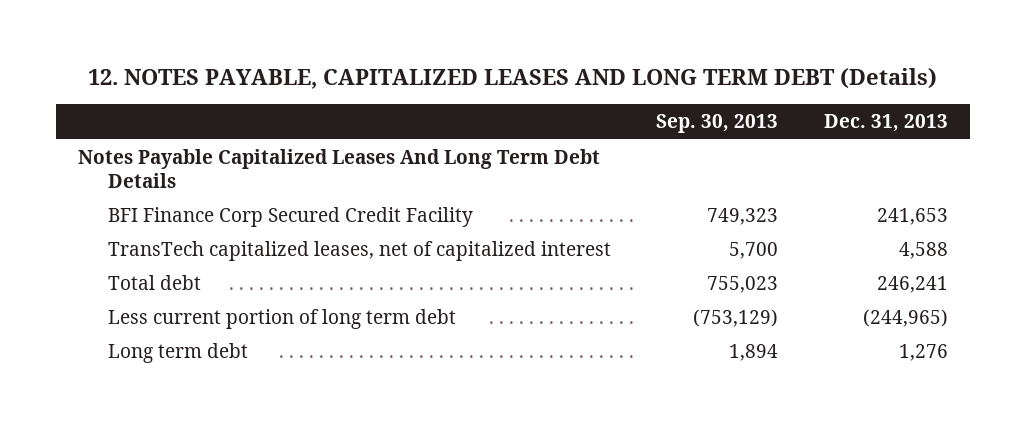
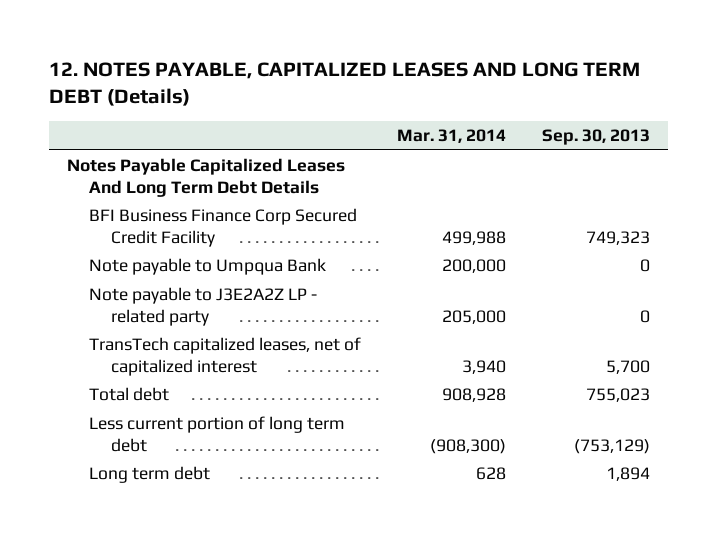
- | Sep. 30, 2013 | Dec. 31, 2013
+ | Mar. 31, 2014 | Sep. 30, 2013
- BFI Finance Corp Secured Credit Facility | 749,323 | 241,653
+ BFI Business Finance Corp Secured Credit Facility | 499,988 | 749,323
+ Note payable to Umpqua Bank | 200,000 | 0
+ Note payable to J3E2A2Z LP - related party | 205,000 | 0

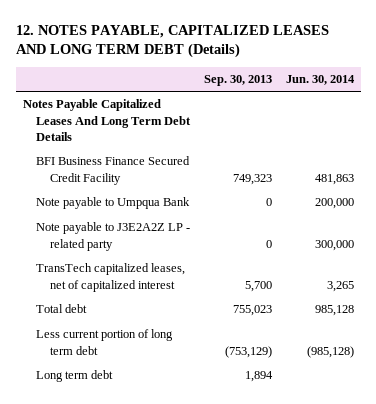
- | Mar. 31, 2014 | Sep. 30, 2013
+ | Sep. 30, 2013 | Jun. 30, 2014
- BFI Business Finance Corp Secured Credit Facility | 499,988 | 749,323
+ BFI Business Finance Secured Credit Facility | 749,323 | 481,863

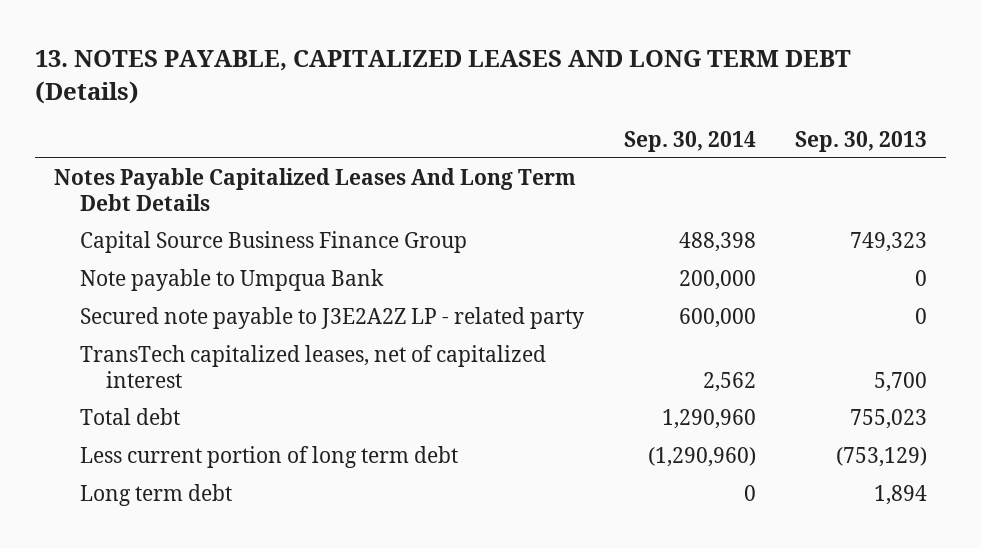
- 12. NOTES PAYABLE, CAPITALIZED LEASES AND LONG TERM DEBT (Details)
+ 13. NOTES PAYABLE, CAPITALIZED LEASES AND LONG TERM DEBT (Details)
- | Sep. 30, 2013 | Jun. 30, 2014
+ | Sep. 30, 2014 | Sep. 30, 2013
- BFI Business Finance Secured Credit Facility | 749,323 | 481,863
+ Capital Source Business Finance Group | 488,398 | 749,323
- Note payable to J3E2A2Z LP - related party | 0 | 300,000
+ Secured note payable to J3E2A2Z LP - related party | 600,000 | 0

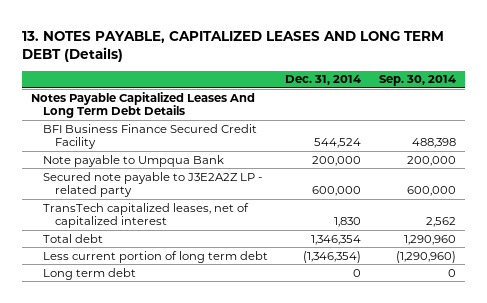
- | Sep. 30, 2014 | Sep. 30, 2013
+ | Dec. 31, 2014 | Sep. 30, 2014
- Capital Source Business Finance Group | 488,398 | 749,323
+ BFI Business Finance Secured Credit Facility | 544,524 | 488,398

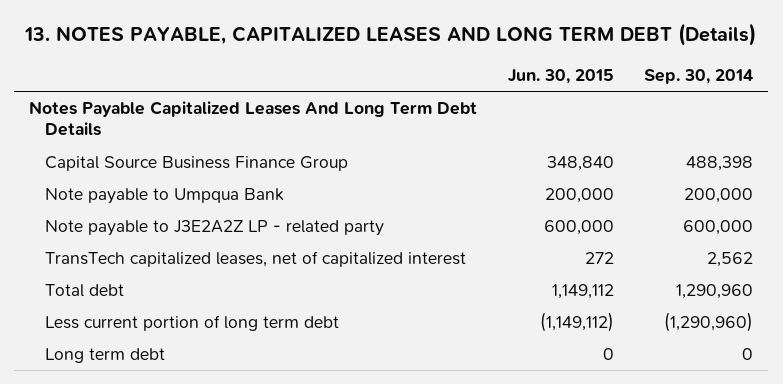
- | Dec. 31, 2014 | Sep. 30, 2014
+ | Jun. 30, 2015 | Sep. 30, 2014
- BFI Business Finance Secured Credit Facility | 544,524 | 488,398
+ Capital Source Business Finance Group | 348,840 | 488,398
- Secured note payable to J3E2A2Z LP - related party | 600,000 | 600,000
+ Note payable to J3E2A2Z LP - related party | 600,000 | 600,000

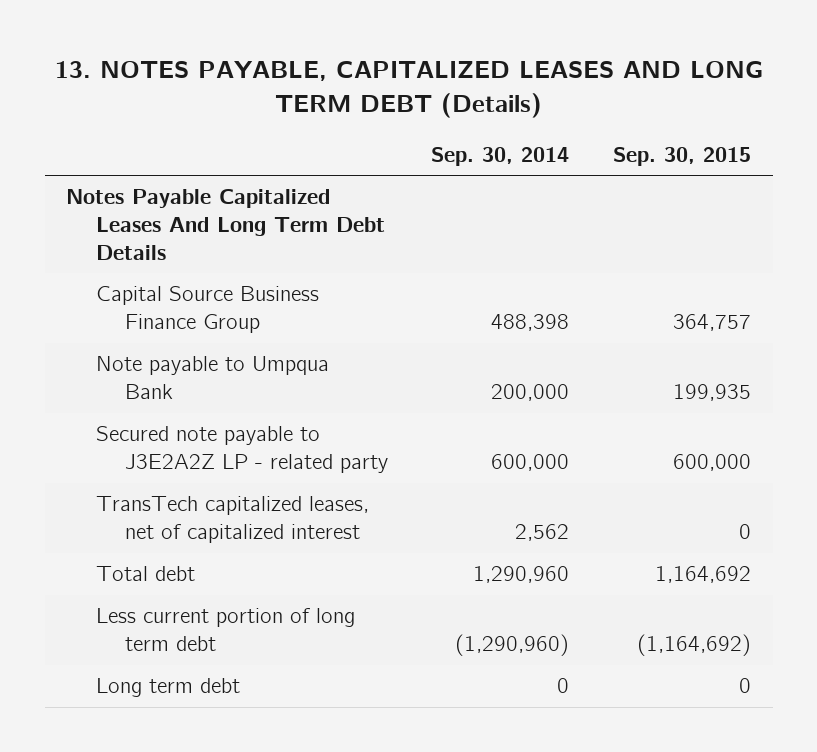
- | Jun. 30, 2015 | Sep. 30, 2014
+ | Sep. 30, 2014 | Sep. 30, 2015
- Note payable to J3E2A2Z LP - related party | 600,000 | 600,000
+ Secured note payable to J3E2A2Z LP - related party | 600,000 | 600,000

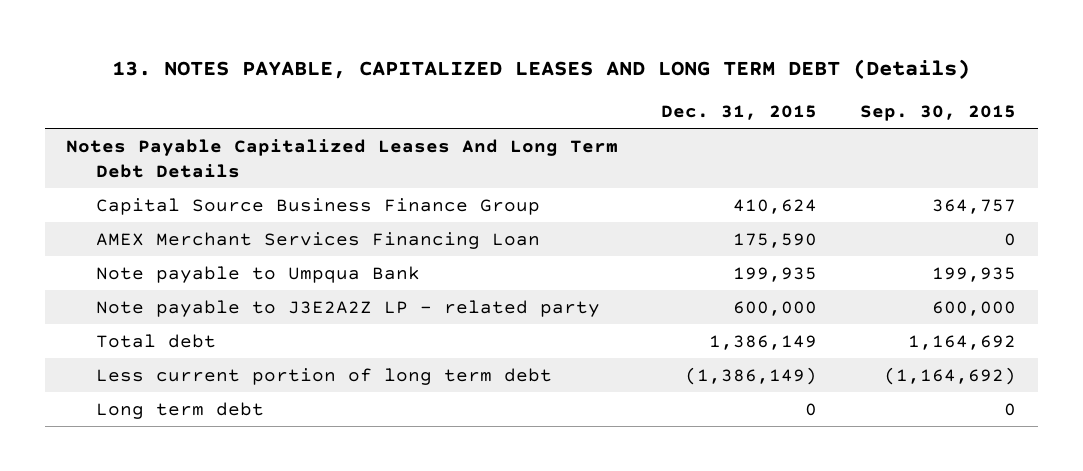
- | Sep. 30, 2014 | Sep. 30, 2015
+ | Dec. 31, 2015 | Sep. 30, 2015
+ AMEX Merchant Services Financing Loan | 175,590 | 0
- Secured note payable to J3E2A2Z LP - related party | 600,000 | 600,000
- TransTech capitalized leases, net of capitalized interest | 2,562 | 0
+ Note payable to J3E2A2Z LP - related party | 600,000 | 600,000

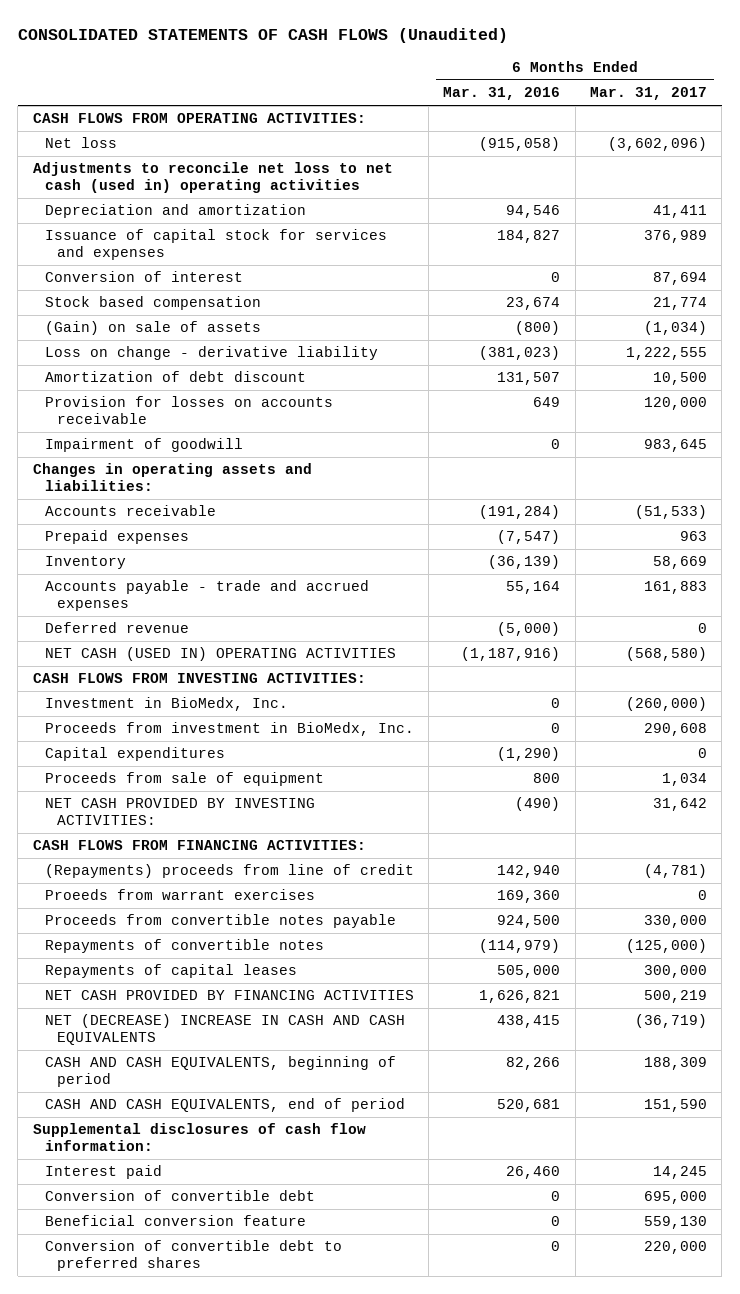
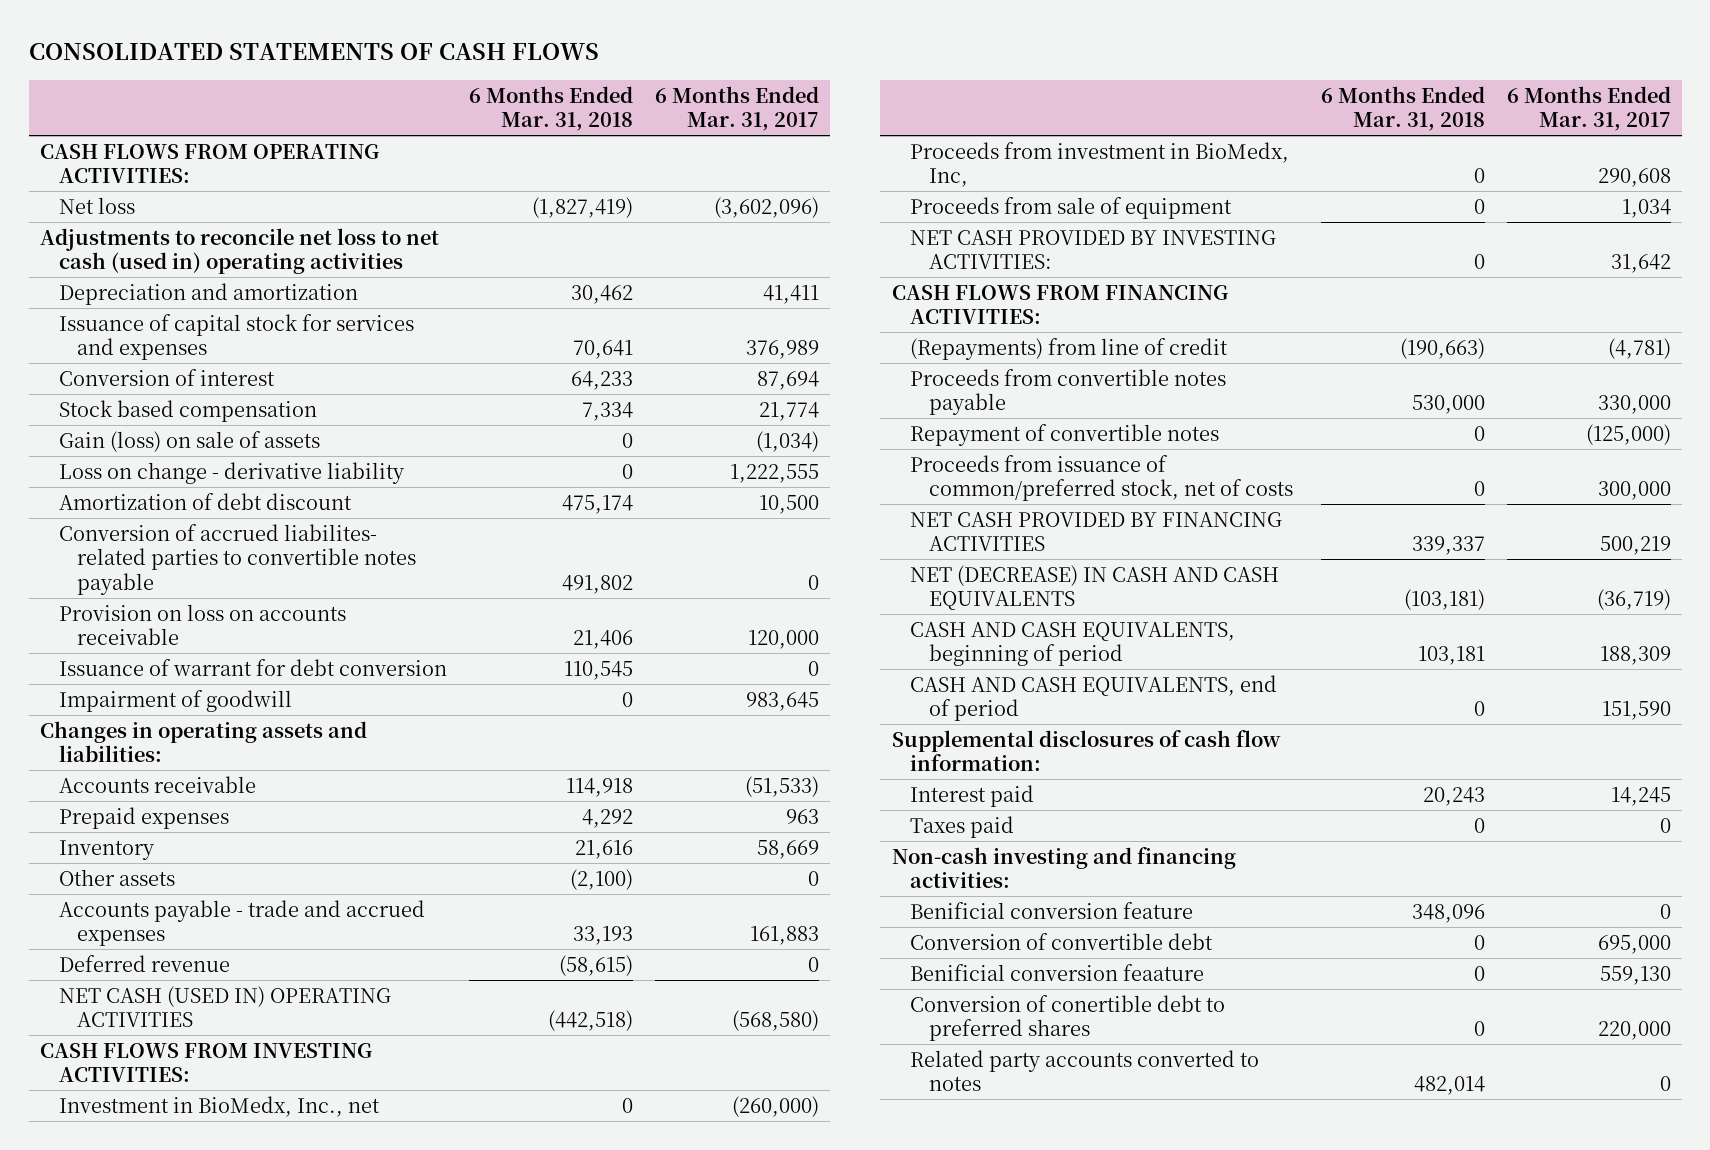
- CONSOLIDATED STATEMENTS OF CASH FLOWS (Unaudited)
+ CONSOLIDATED STATEMENTS OF CASH FLOWS
- | 6 Months Ended Mar. 31, 2016 | 6 Months Ended Mar. 31, 2017
+ | 6 Months Ended Mar. 31, 2018 | 6 Months Ended Mar. 31, 2017
- (Gain) on sale of assets | (800) | (1,034)
+ Gain (loss) on sale of assets | 0 | (1,034)
- Provision for losses on accounts receivable | 649 | 120,000
+ Conversion of accrued liabilites- related parties to convertible notes payable | 491,802 | 0
+ Provision on loss on accounts receivable | 21,406 | 120,000
+ Issuance of warrant for debt conversion | 110,545 | 0
+ Other assets | (2,100) | 0
- Investment in BioMedx, Inc. | 0 | (260,000)
- Proceeds from investment in BioMedx, Inc. | 0 | 290,608
- Capital expenditures | (1,290) | 0
+ Investment in BioMedx, Inc., net | 0 | (260,000)
+ Proceeds from investment in BioMedx, Inc, | 0 | 290,608
- (Repayments) proceeds from line of credit | 142,940 | (4,781)
- Proeeds from warrant exercises | 169,360 | 0
+ (Repayments) from line of credit | (190,663) | (4,781)
- Repayments of convertible notes | (114,979) | (125,000)
- Repayments of capital leases | 505,000 | 300,000
+ Repayment of convertible notes | 0 | (125,000)
+ Proceeds from issuance of common/preferred stock, net of costs | 0 | 300,000
- NET (DECREASE) INCREASE IN CASH AND CASH EQUIVALENTS | 438,415 | (36,719)
+ NET (DECREASE) IN CASH AND CASH EQUIVALENTS | (103,181) | (36,719)
+ Taxes paid | 0 | 0
+ Non-cash investing and financing activities:
+ Benificial conversion feature | 348,096 | 0
- Beneficial conversion feature | 0 | 559,130
- Conversion of convertible debt to preferred shares | 0 | 220,000
+ Benificial conversion feaature | 0 | 559,130
+ Conversion of conertible debt to preferred shares | 0 | 220,000
+ Related party accounts converted to notes | 482,014 | 0

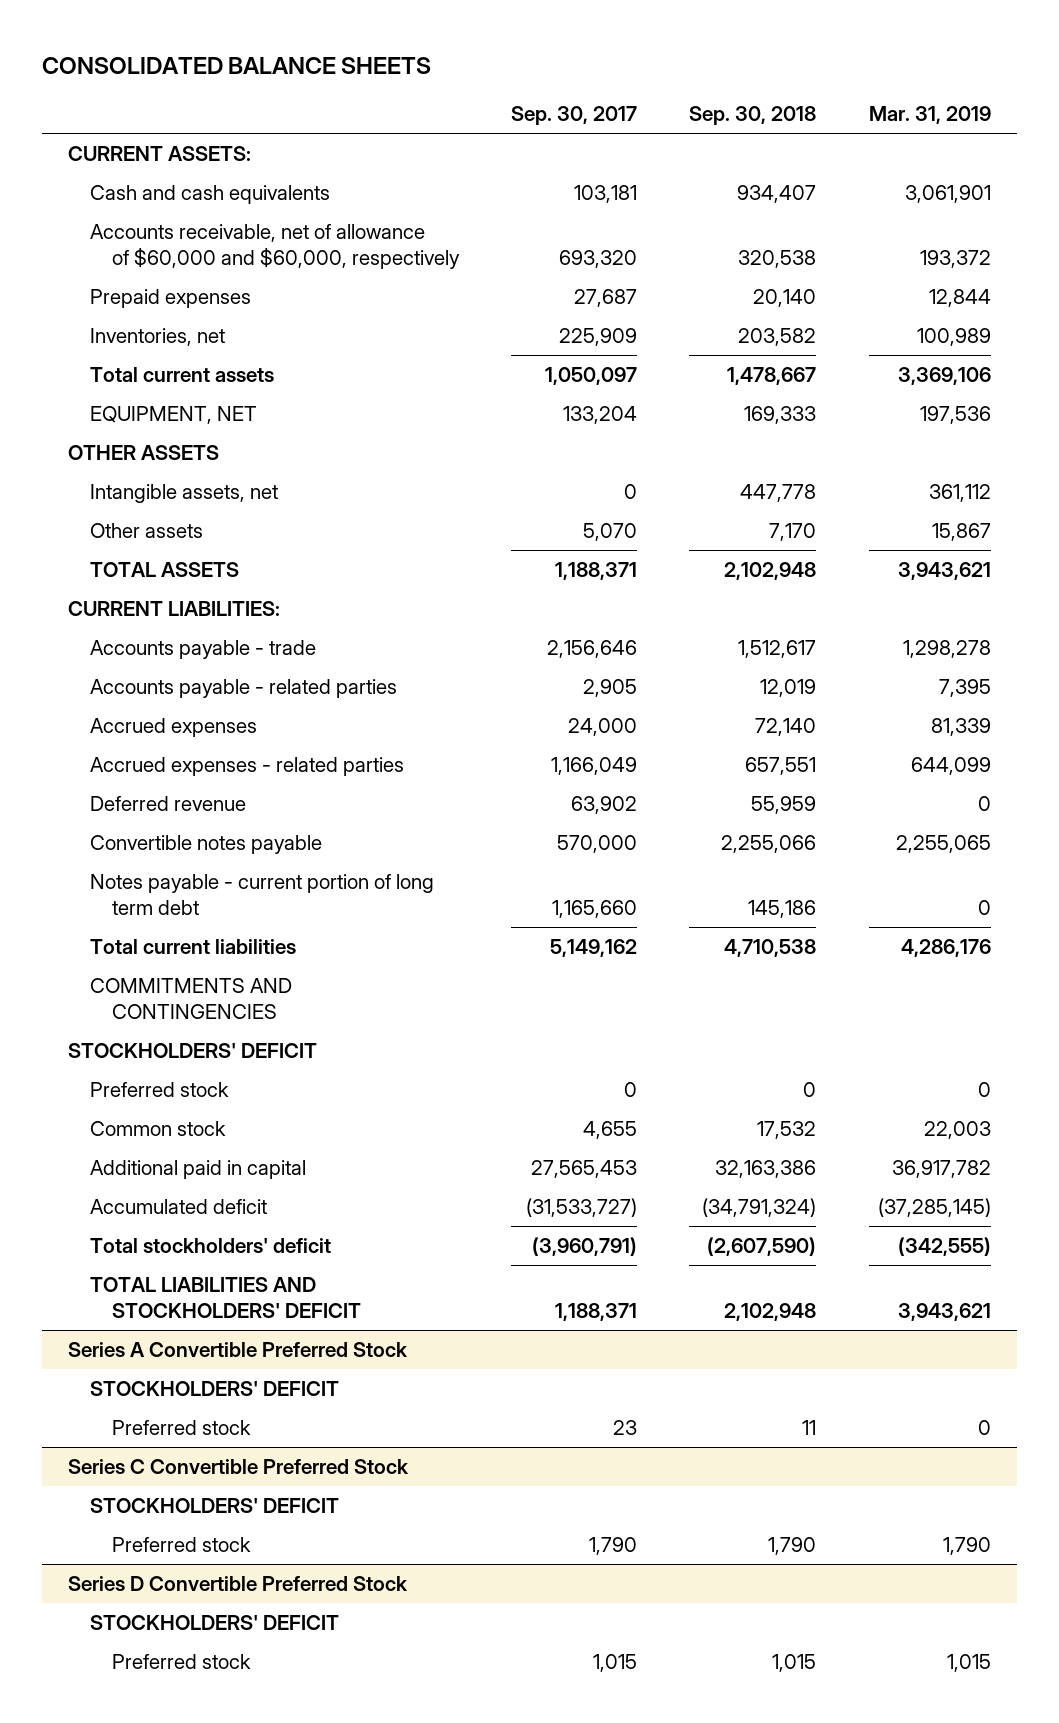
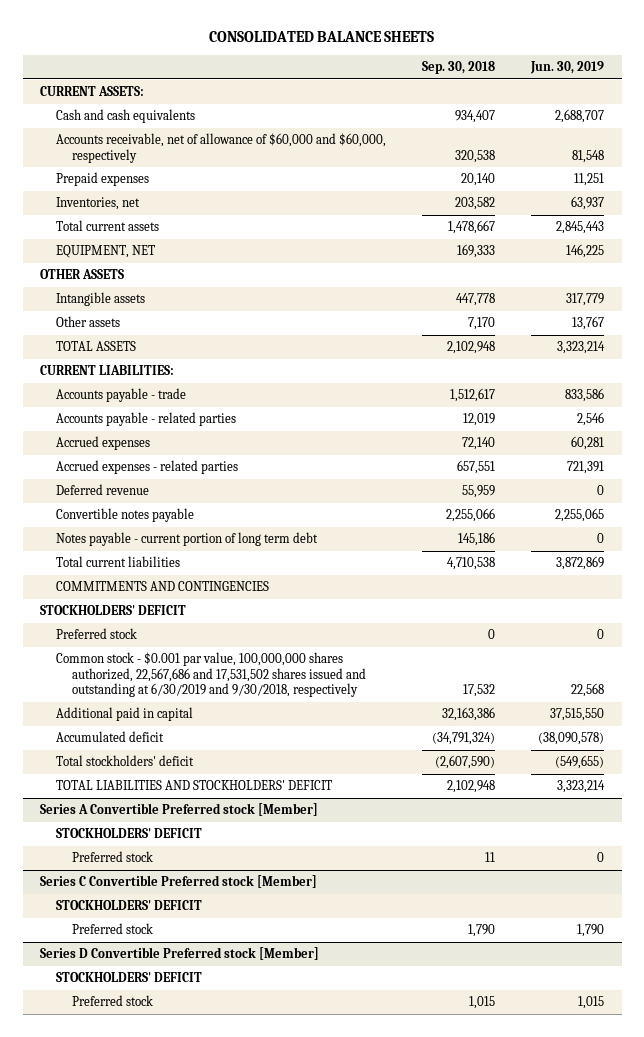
- | Sep. 30, 2017 | Sep. 30, 2018 | Mar. 31, 2019
+ | Sep. 30, 2018 | Jun. 30, 2019
- Intangible assets, net | 0 | 447,778 | 361,112
+ Intangible assets | 447,778 | 317,779
- Common stock | 4,655 | 17,532 | 22,003
+ Common stock - $0.001 par value, 100,000,000 shares authorized, 22,567,686 and 17,531,502 shares issued and outstanding at 6/30/2019 and 9/30/2018, respectively | 17,532 | 22,568
- Series A Convertible Preferred Stock
+ Series A Convertible Preferred stock [Member]
- Series C Convertible Preferred Stock
+ Series C Convertible Preferred stock [Member]
- Series D Convertible Preferred Stock
+ Series D Convertible Preferred stock [Member]

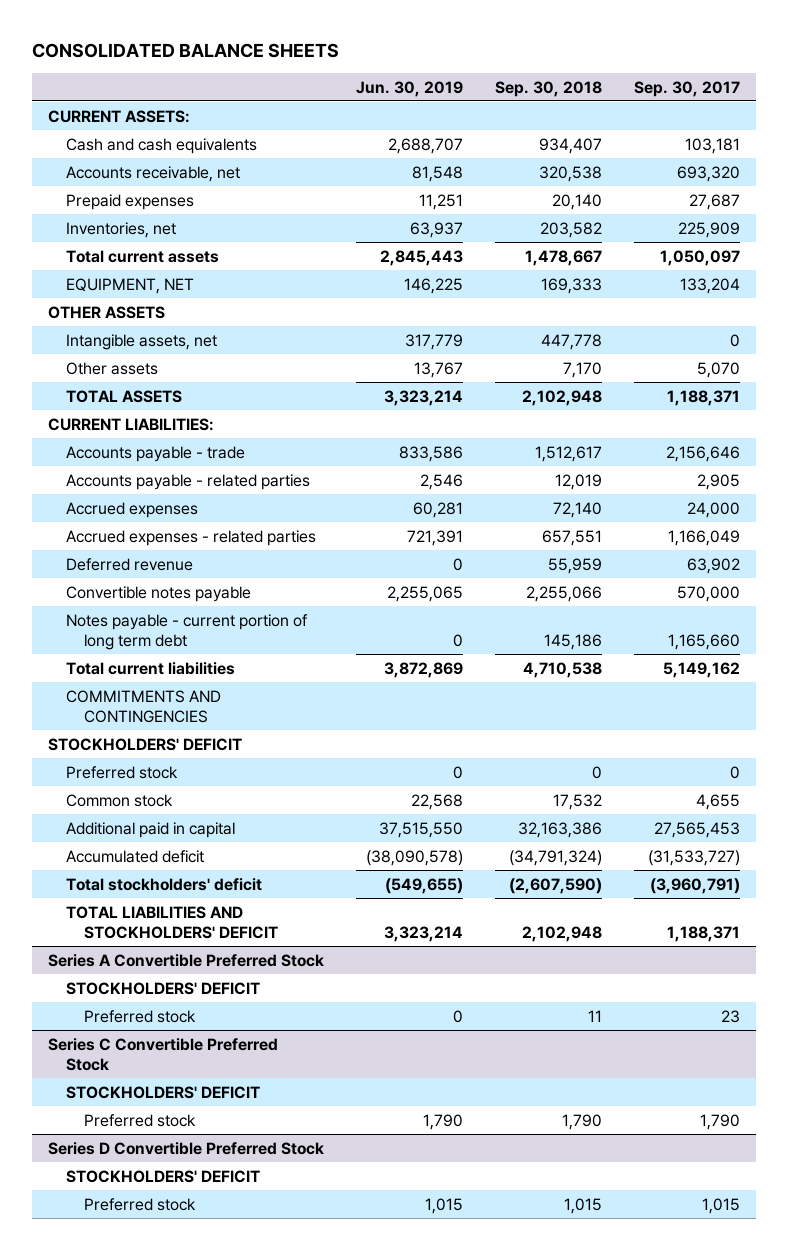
- | Sep. 30, 2018 | Jun. 30, 2019
+ | Jun. 30, 2019 | Sep. 30, 2018 | Sep. 30, 2017
- Accounts receivable, net of allowance of $60,000 and $60,000, respectively | 320,538 | 81,548
+ Accounts receivable, net | 81,548 | 320,538 | 693,320
- Intangible assets | 447,778 | 317,779
+ Intangible assets, net | 317,779 | 447,778 | 0
- Common stock - $0.001 par value, 100,000,000 shares authorized, 22,567,686 and 17,531,502 shares issued and outstanding at 6/30/2019 and 9/30/2018, respectively | 17,532 | 22,568
+ Common stock | 22,568 | 17,532 | 4,655
- Series A Convertible Preferred stock [Member]
+ Series A Convertible Preferred Stock
- Series C Convertible Preferred stock [Member]
+ Series C Convertible Preferred Stock
- Series D Convertible Preferred stock [Member]
+ Series D Convertible Preferred Stock

